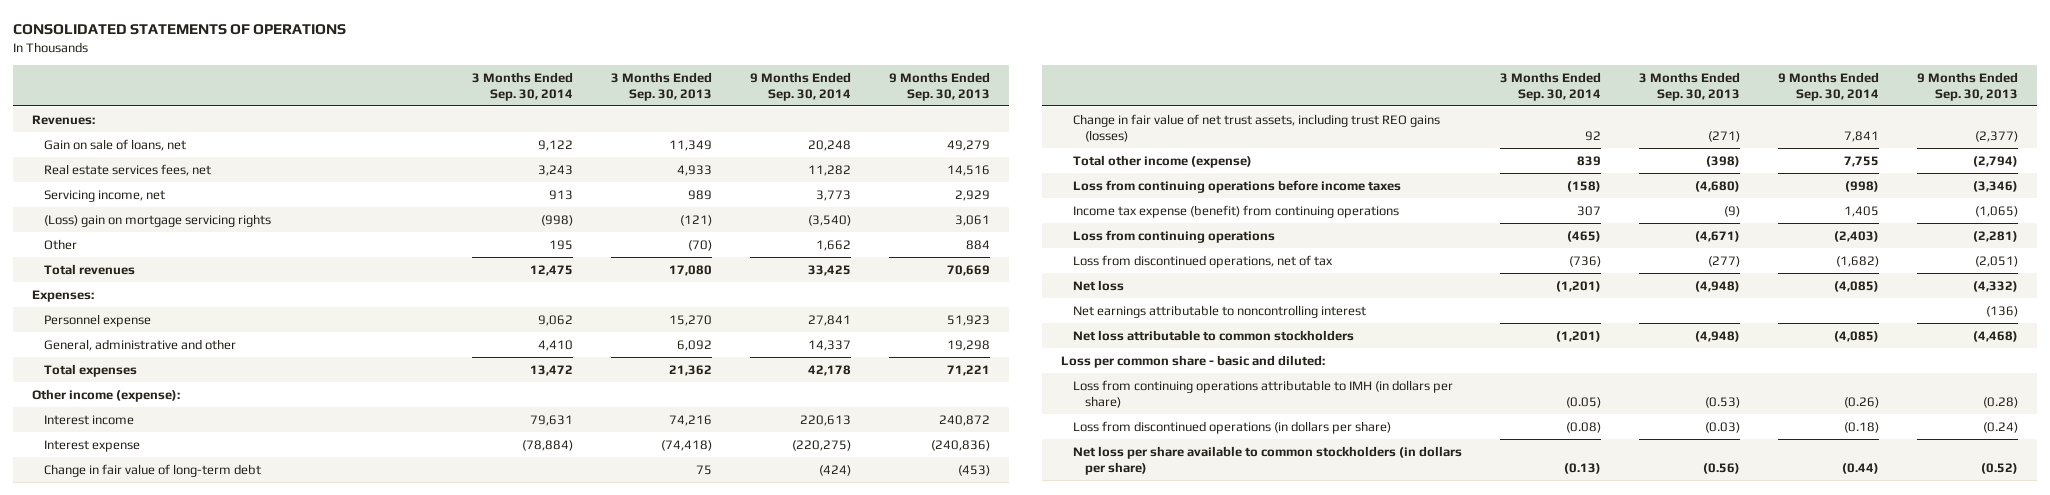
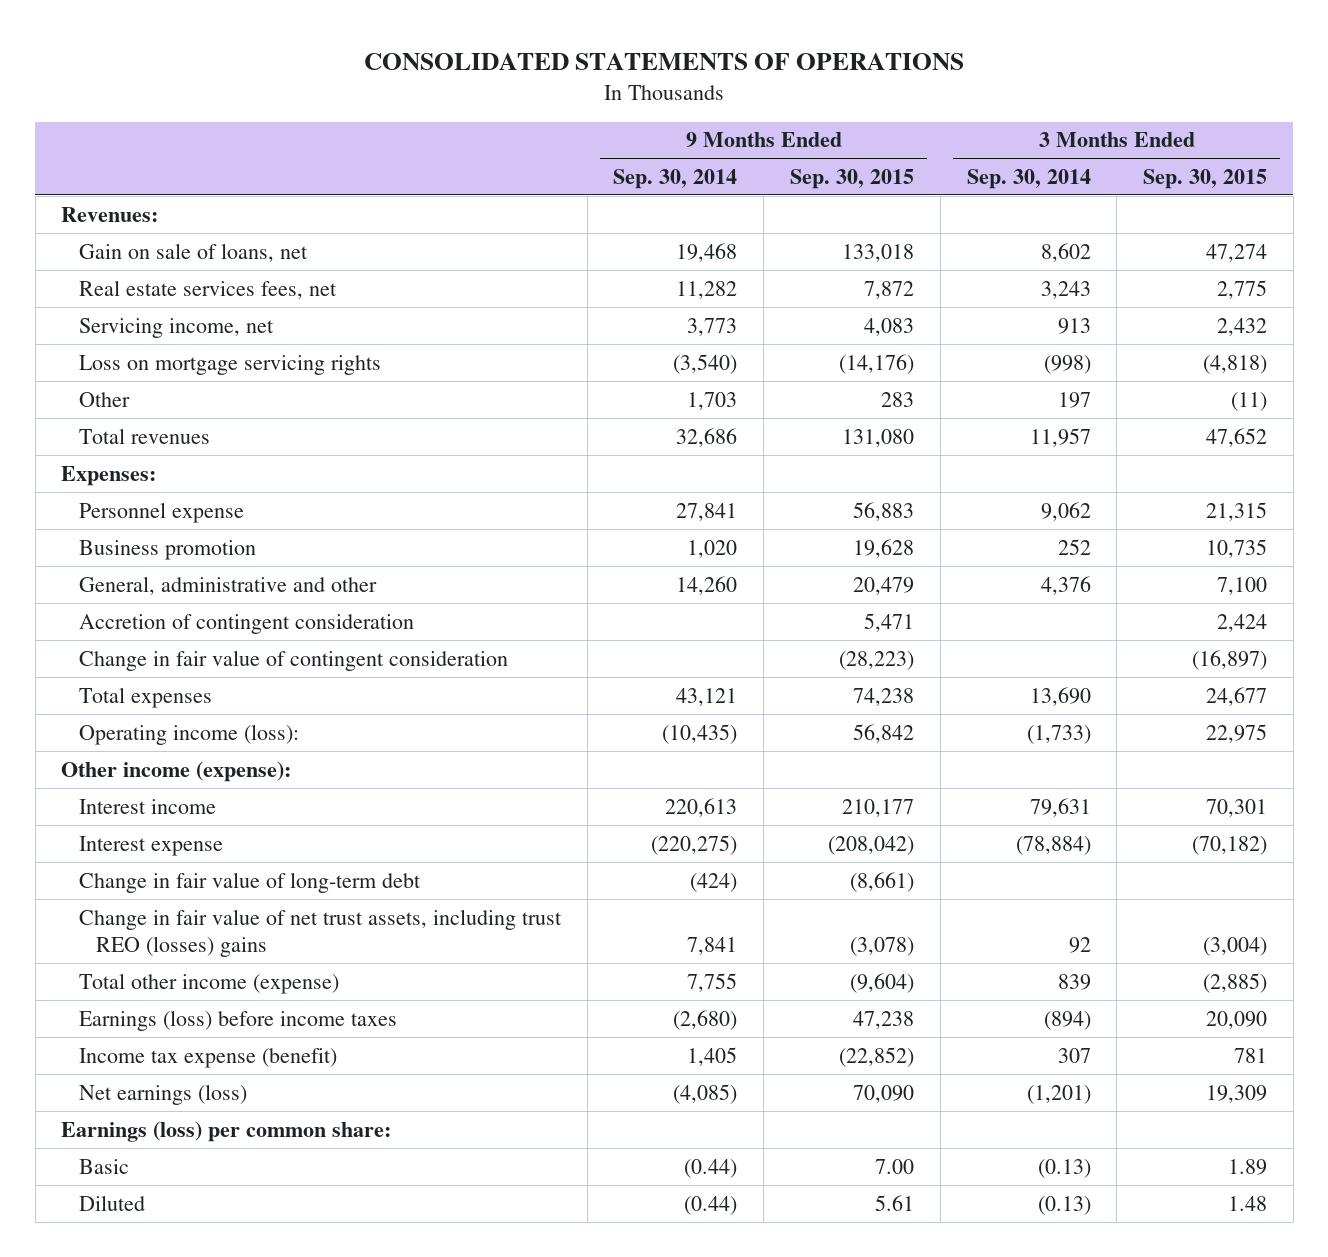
- | 3 Months Ended Sep. 30, 2014 | 3 Months Ended Sep. 30, 2013 | 9 Months Ended Sep. 30, 2014 | 9 Months Ended Sep. 30, 2013
+ | 9 Months Ended Sep. 30, 2014 | 9 Months Ended Sep. 30, 2015 | 3 Months Ended Sep. 30, 2014 | 3 Months Ended Sep. 30, 2015
- Gain on sale of loans, net | 9,122 | 11,349 | 20,248 | 49,279
+ Gain on sale of loans, net | 19,468 | 133,018 | 8,602 | 47,274
- (Loss) gain on mortgage servicing rights | (998) | (121) | (3,540) | 3,061
- Other | 195 | (70) | 1,662 | 884
- Total revenues | 12,475 | 17,080 | 33,425 | 70,669
+ Loss on mortgage servicing rights | (3,540) | (14,176) | (998) | (4,818)
+ Other | 1,703 | 283 | 197 | (11)
+ Total revenues | 32,686 | 131,080 | 11,957 | 47,652
- General, administrative and other | 4,410 | 6,092 | 14,337 | 19,298
- Total expenses | 13,472 | 21,362 | 42,178 | 71,221
+ Business promotion | 1,020 | 19,628 | 252 | 10,735
+ General, administrative and other | 14,260 | 20,479 | 4,376 | 7,100
+ Accretion of contingent consideration | | 5,471 | | 2,424
+ Change in fair value of contingent consideration | | (28,223) | | (16,897)
+ Total expenses | 43,121 | 74,238 | 13,690 | 24,677
+ Operating income (loss): | (10,435) | 56,842 | (1,733) | 22,975
- Change in fair value of net trust assets, including trust REO gains (losses) | 92 | (271) | 7,841 | (2,377)
+ Change in fair value of net trust assets, including trust REO (losses) gains | 7,841 | (3,078) | 92 | (3,004)
- Loss from continuing operations before income taxes | (158) | (4,680) | (998) | (3,346)
- Income tax expense (benefit) from continuing operations | 307 | (9) | 1,405 | (1,065)
- Loss from continuing operations | (465) | (4,671) | (2,403) | (2,281)
- Loss from discontinued operations, net of tax | (736) | (277) | (1,682) | (2,051)
- Net loss | (1,201) | (4,948) | (4,085) | (4,332)
- Net earnings attributable to noncontrolling interest | | | | (136)
- Net loss attributable to common stockholders | (1,201) | (4,948) | (4,085) | (4,468)
- Loss per common share - basic and diluted:
- Loss from continuing operations attributable to IMH (in dollars per share) | (0.05) | (0.53) | (0.26) | (0.28)
- Loss from discontinued operations (in dollars per share) | (0.08) | (0.03) | (0.18) | (0.24)
- Net loss per share available to common stockholders (in dollars per share) | (0.13) | (0.56) | (0.44) | (0.52)
+ Earnings (loss) before income taxes | (2,680) | 47,238 | (894) | 20,090
+ Income tax expense (benefit) | 1,405 | (22,852) | 307 | 781
+ Net earnings (loss) | (4,085) | 70,090 | (1,201) | 19,309
+ Earnings (loss) per common share:
+ Basic | (0.44) | 7.00 | (0.13) | 1.89
+ Diluted | (0.44) | 5.61 | (0.13) | 1.48

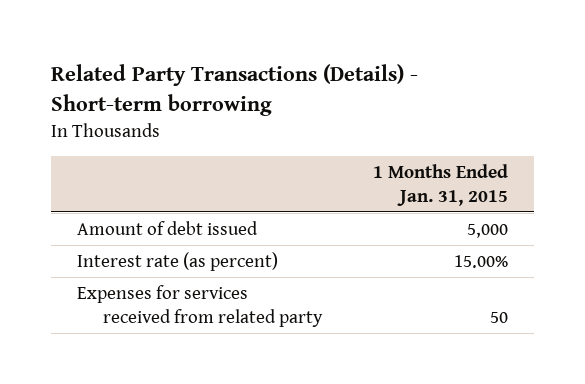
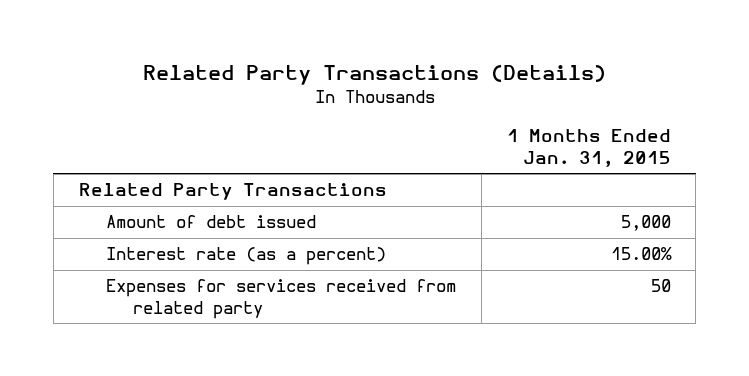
- Related Party Transactions (Details) - Short-term borrowing
+ Related Party Transactions (Details)
+ Related Party Transactions
- Interest rate (as percent) | 15.00%
+ Interest rate (as a percent) | 15.00%

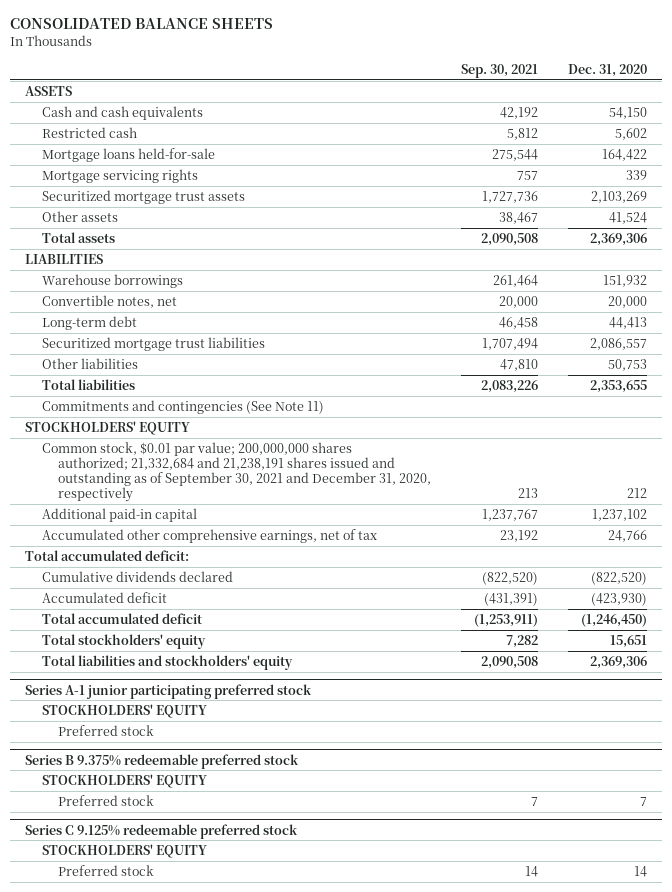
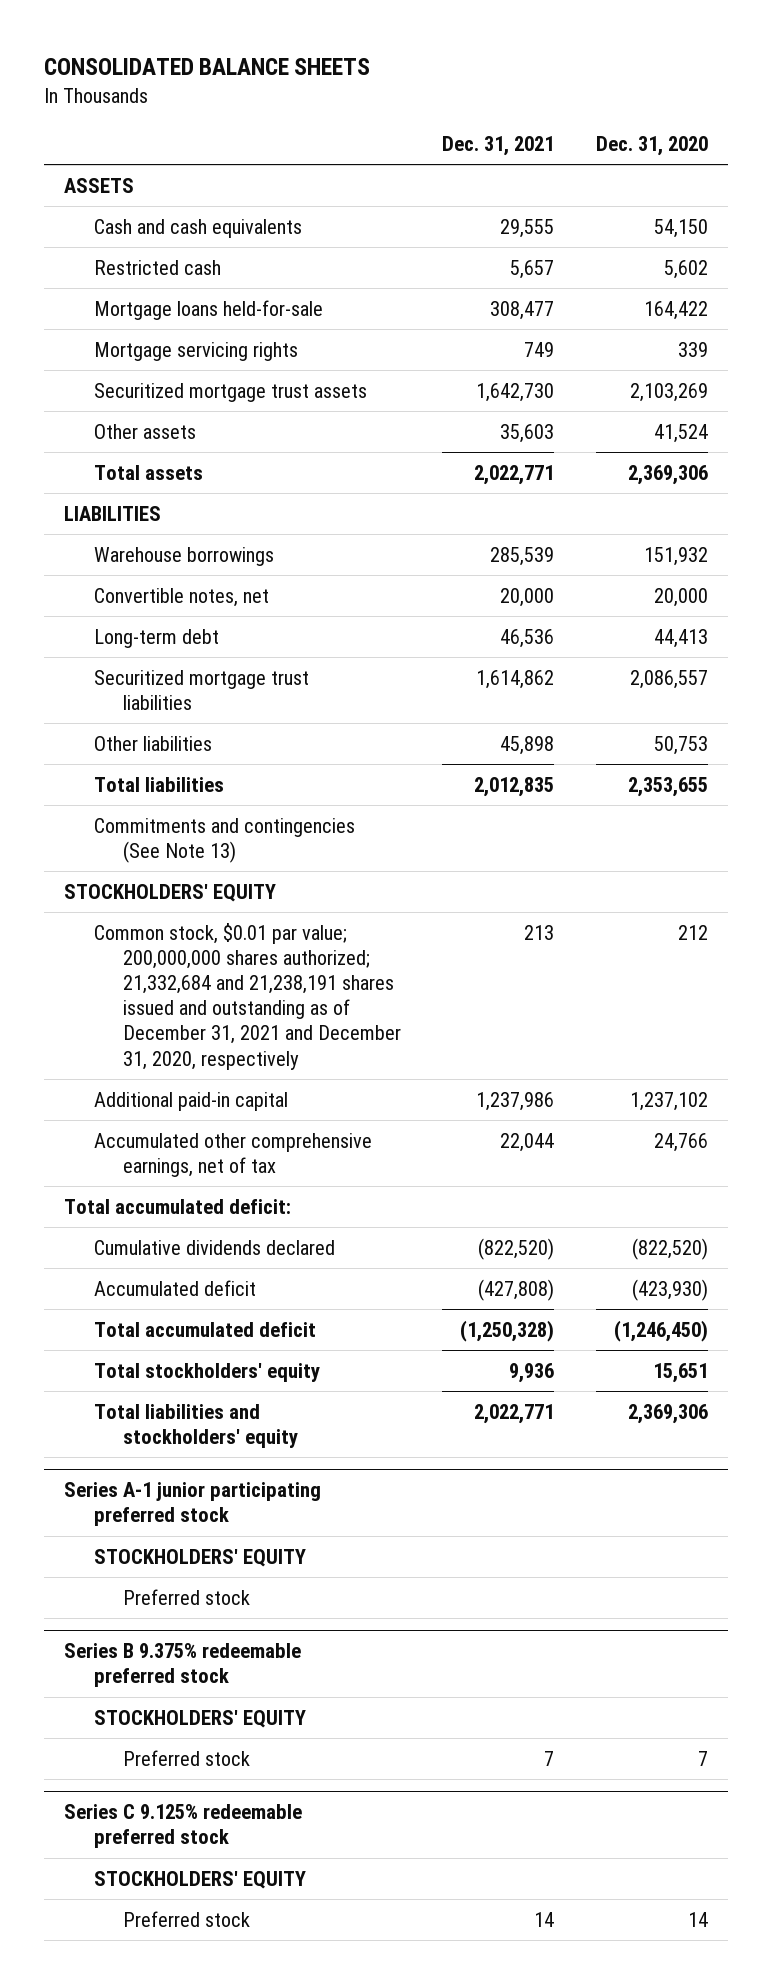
- | Sep. 30, 2021 | Dec. 31, 2020
+ | Dec. 31, 2021 | Dec. 31, 2020
- Commitments and contingencies (See Note 11)
+ Commitments and contingencies (See Note 13)
- Common stock, $0.01 par value; 200,000,000 shares authorized; 21,332,684 and 21,238,191 shares issued and outstanding as of September 30, 2021 and December 31, 2020, respectively | 213 | 212
+ Common stock, $0.01 par value; 200,000,000 shares authorized; 21,332,684 and 21,238,191 shares issued and outstanding as of December 31, 2021 and December 31, 2020, respectively | 213 | 212

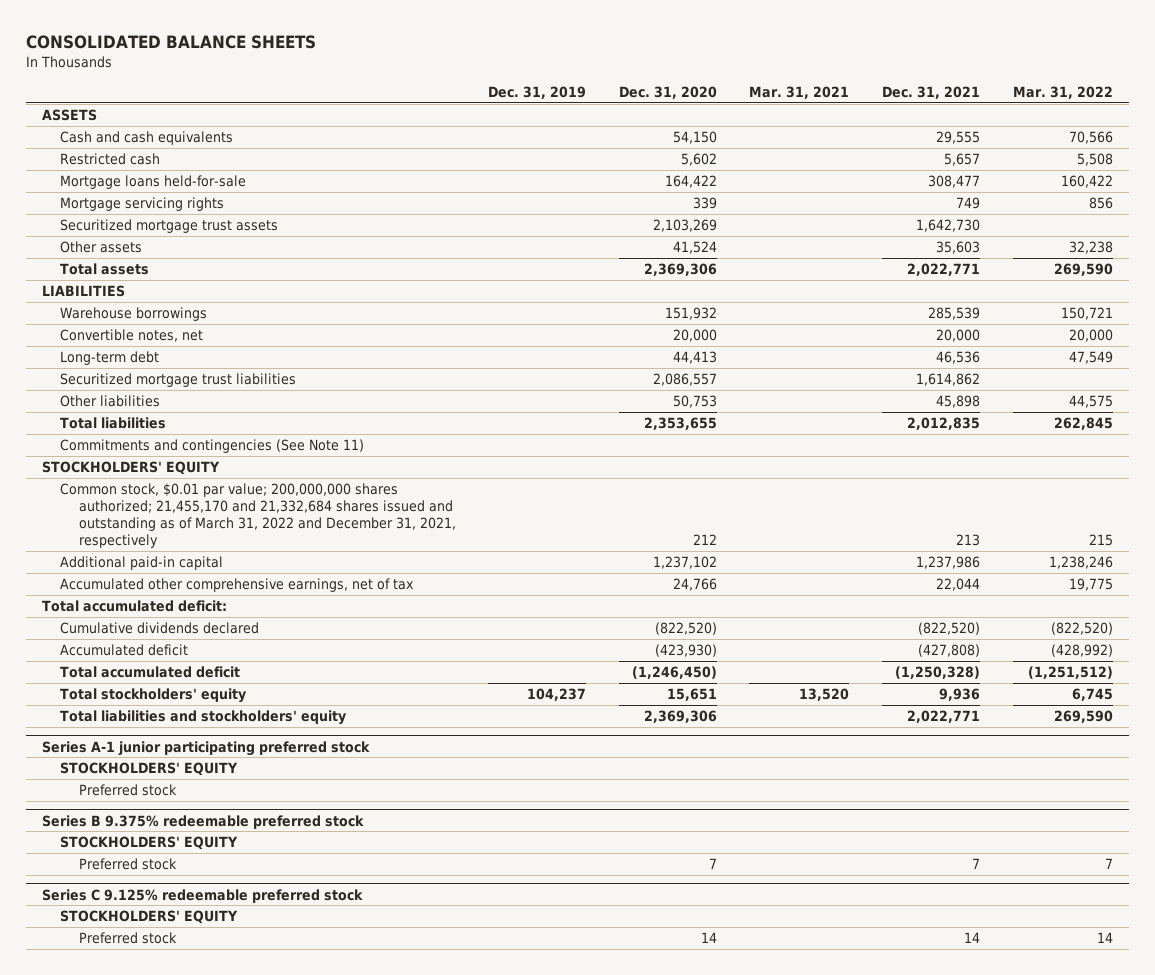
- | Dec. 31, 2021 | Dec. 31, 2020
+ | Dec. 31, 2019 | Dec. 31, 2020 | Mar. 31, 2021 | Dec. 31, 2021 | Mar. 31, 2022
- Commitments and contingencies (See Note 13)
+ Commitments and contingencies (See Note 11)
- Common stock, $0.01 par value; 200,000,000 shares authorized; 21,332,684 and 21,238,191 shares issued and outstanding as of December 31, 2021 and December 31, 2020, respectively | 213 | 212
+ Common stock, $0.01 par value; 200,000,000 shares authorized; 21,455,170 and 21,332,684 shares issued and outstanding as of March 31, 2022 and December 31, 2021, respectively | | 212 | | 213 | 215

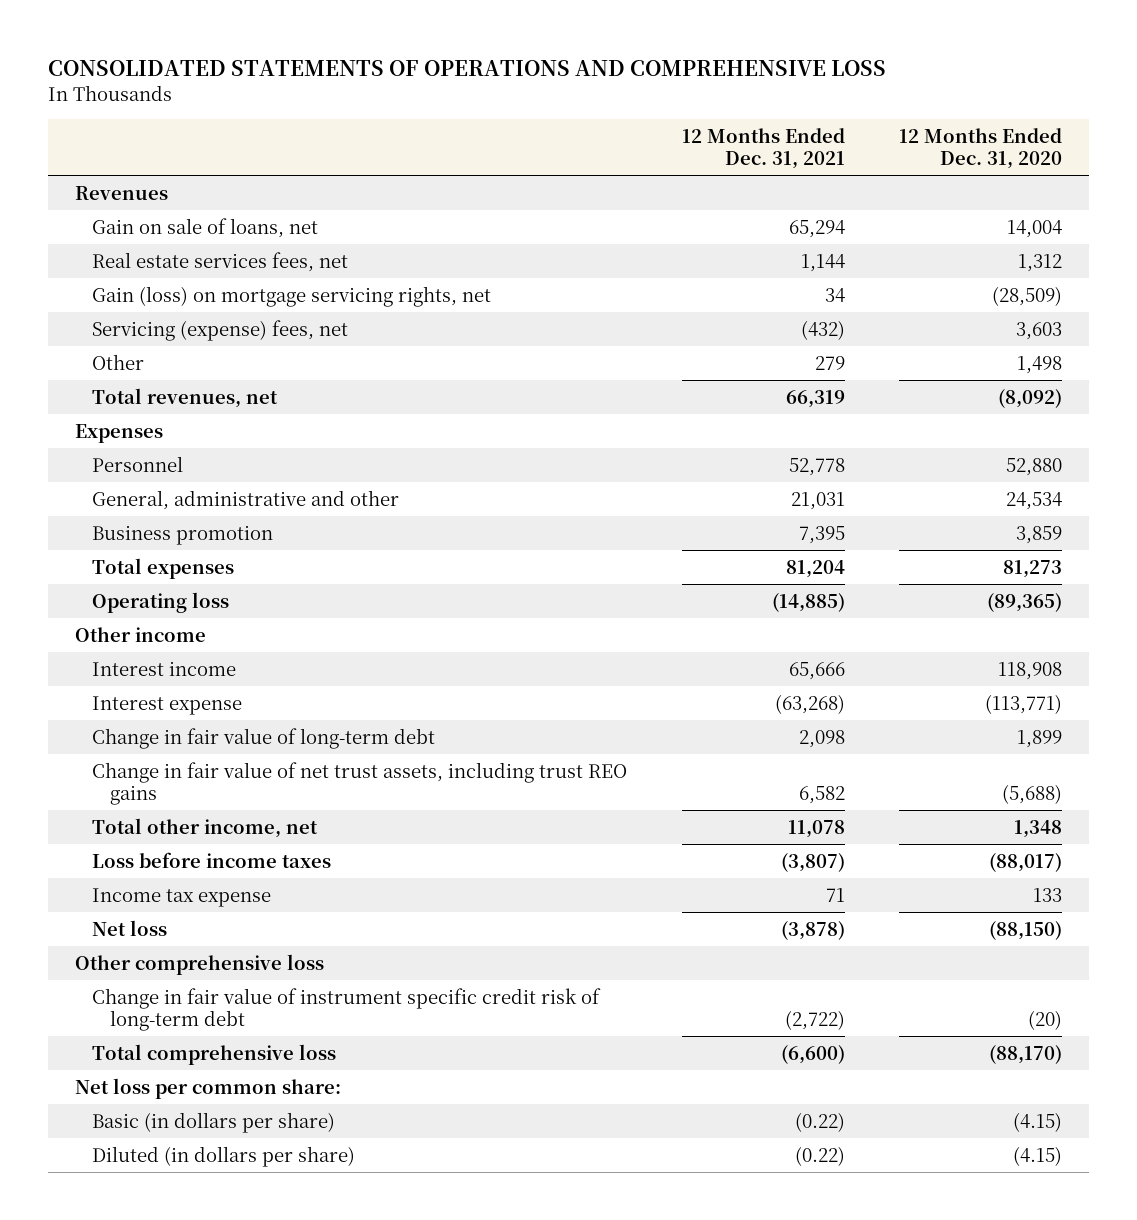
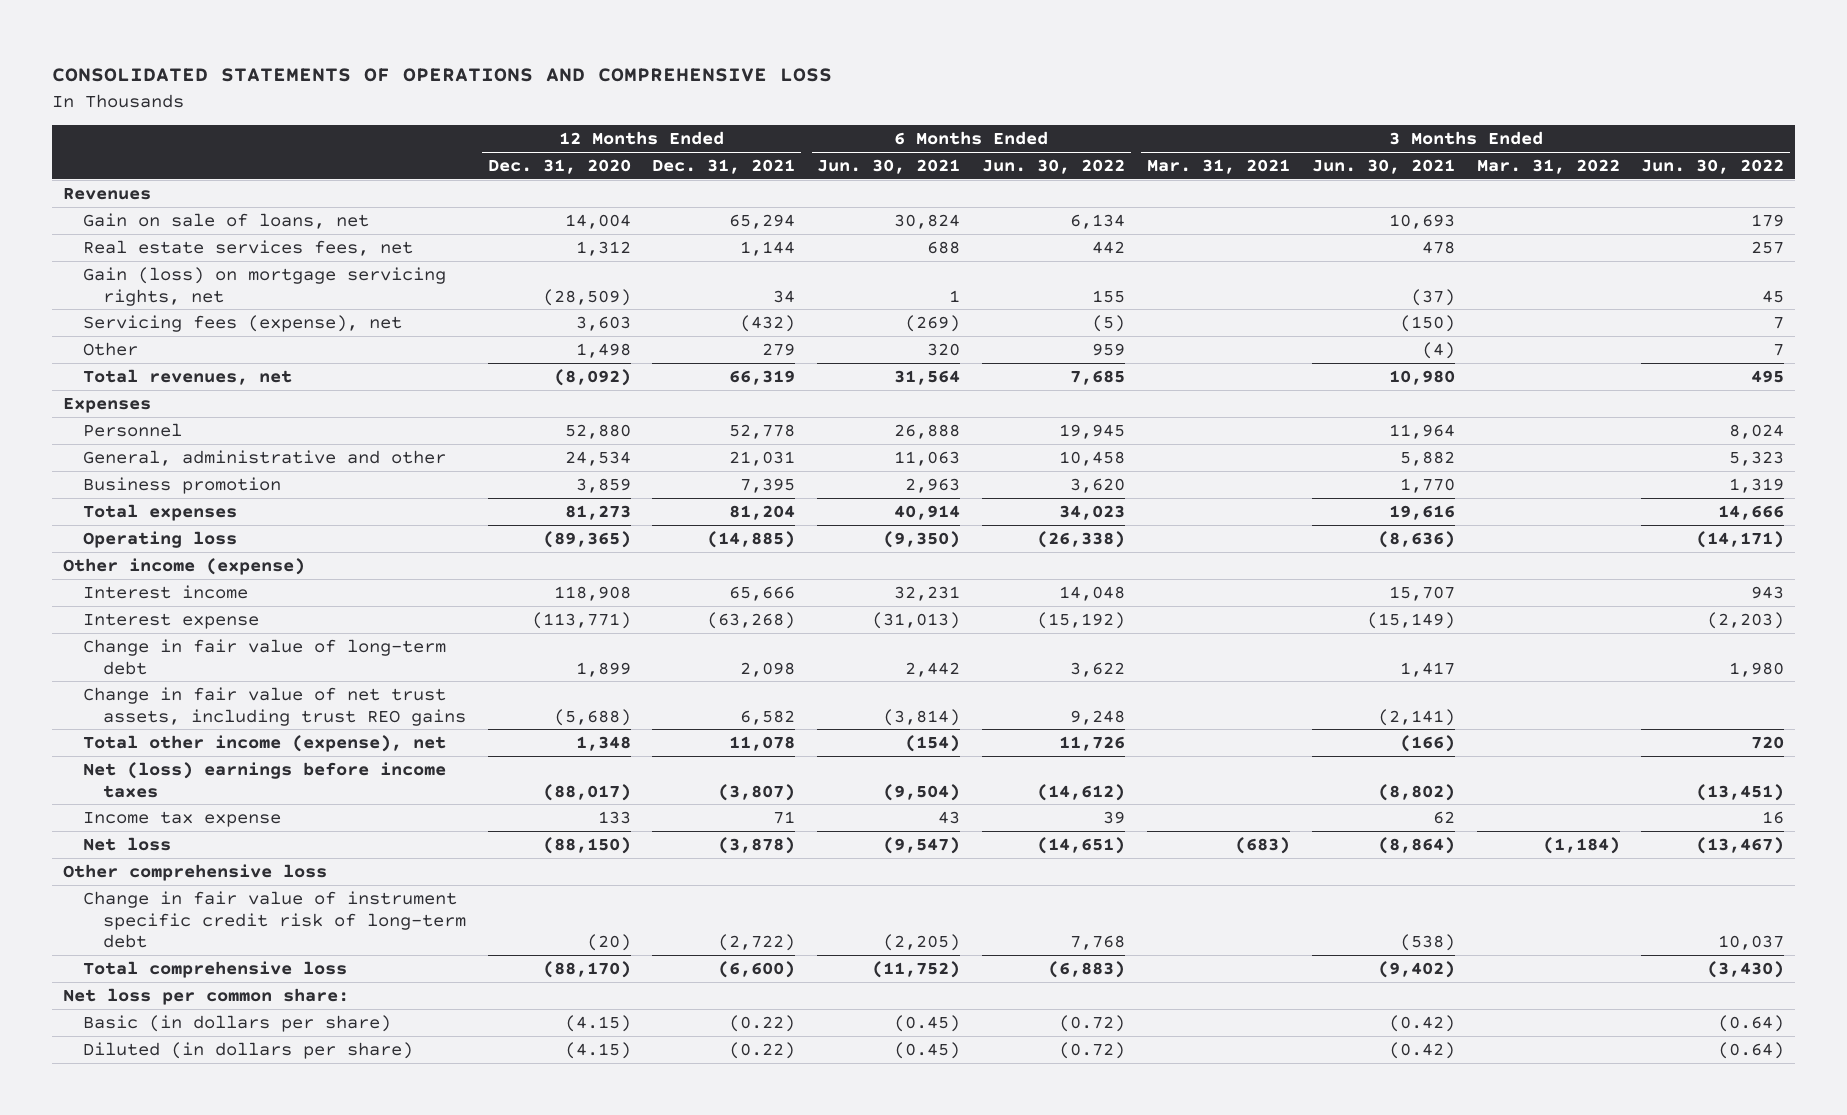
- | 12 Months Ended Dec. 31, 2021 | 12 Months Ended Dec. 31, 2020
+ | 12 Months Ended Dec. 31, 2020 | 12 Months Ended Dec. 31, 2021 | 6 Months Ended Jun. 30, 2021 | 6 Months Ended Jun. 30, 2022 | 3 Months Ended Mar. 31, 2021 | 3 Months Ended Jun. 30, 2021 | 3 Months Ended Mar. 31, 2022 | 3 Months Ended Jun. 30, 2022
- Servicing (expense) fees, net | (432) | 3,603
+ Servicing fees (expense), net | 3,603 | (432) | (269) | (5) | | (150) | | 7
- Other income
+ Other income (expense)
- Total other income, net | 11,078 | 1,348
- Loss before income taxes | (3,807) | (88,017)
+ Total other income (expense), net | 1,348 | 11,078 | (154) | 11,726 | | (166) | | 720
+ Net (loss) earnings before income taxes | (88,017) | (3,807) | (9,504) | (14,612) | | (8,802) | | (13,451)

